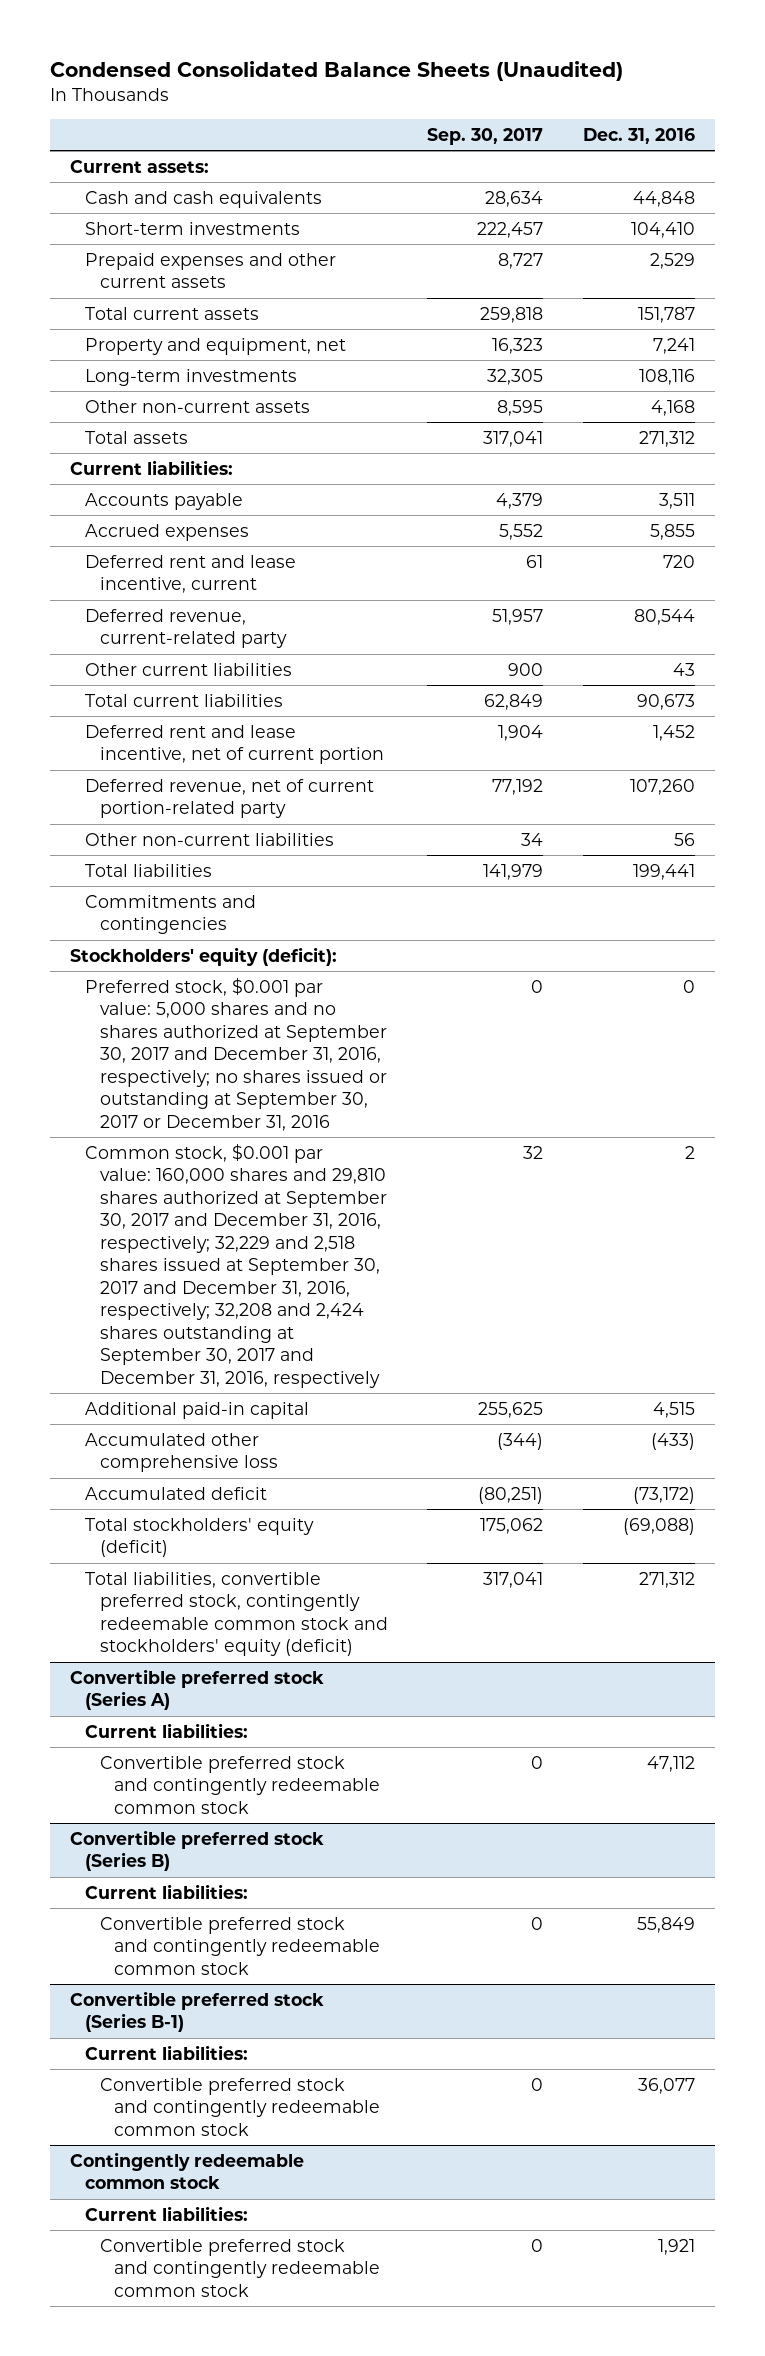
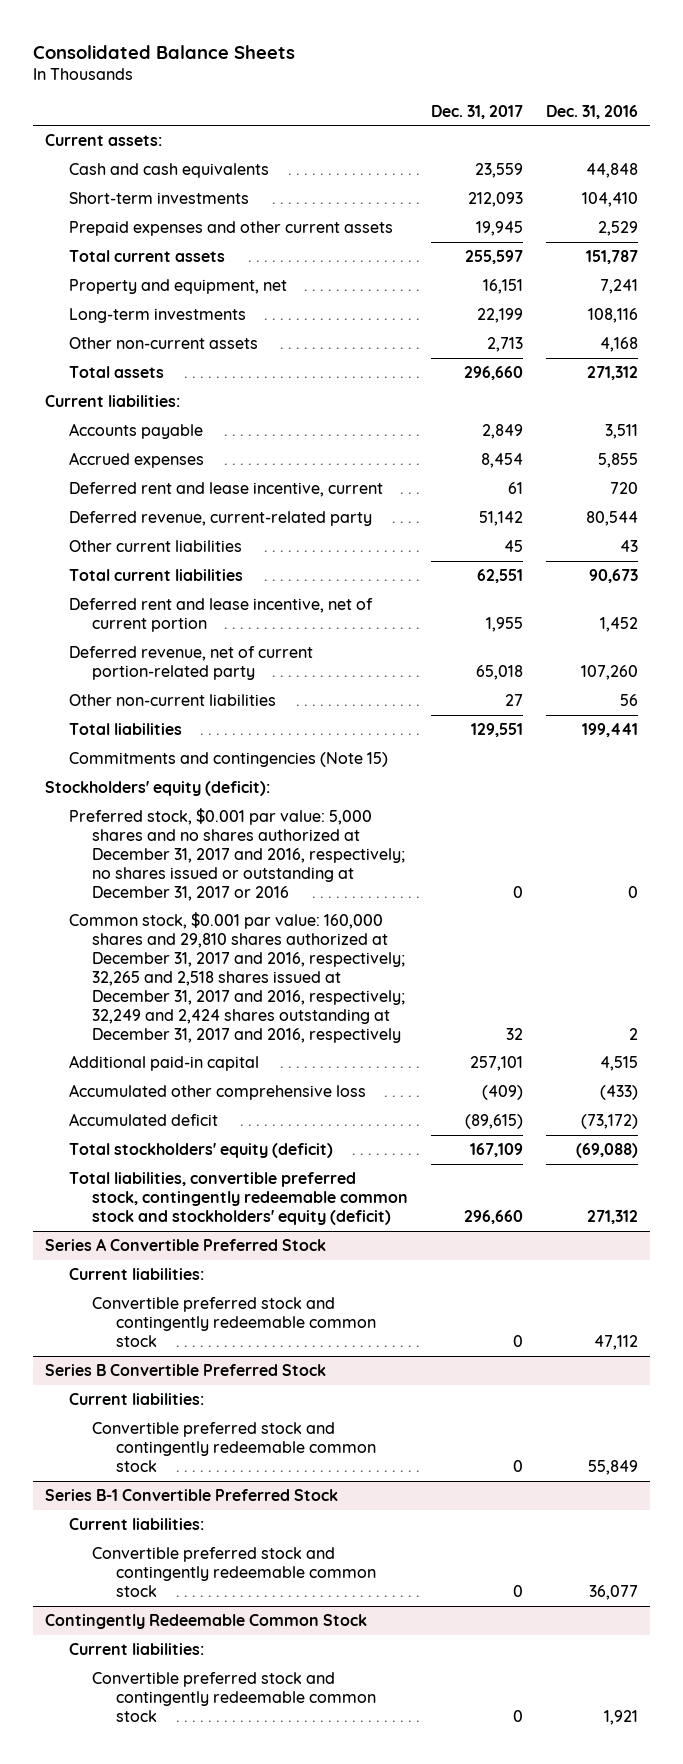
- Condensed Consolidated Balance Sheets (Unaudited)
+ Consolidated Balance Sheets
- | Sep. 30, 2017 | Dec. 31, 2016
+ | Dec. 31, 2017 | Dec. 31, 2016
- Commitments and contingencies
+ Commitments and contingencies (Note 15)
- Preferred stock, $0.001 par value: 5,000 shares and no shares authorized at September 30, 2017 and December 31, 2016, respectively; no shares issued or outstanding at September 30, 2017 or December 31, 2016 | 0 | 0
- Common stock, $0.001 par value: 160,000 shares and 29,810 shares authorized at September 30, 2017 and December 31, 2016, respectively; 32,229 and 2,518 shares issued at September 30, 2017 and December 31, 2016, respectively; 32,208 and 2,424 shares outstanding at September 30, 2017 and December 31, 2016, respectively | 32 | 2
+ Preferred stock, $0.001 par value: 5,000 shares and no shares authorized at December 31, 2017 and 2016, respectively; no shares issued or outstanding at December 31, 2017 or 2016 | 0 | 0
+ Common stock, $0.001 par value: 160,000 shares and 29,810 shares authorized at December 31, 2017 and 2016, respectively; 32,265 and 2,518 shares issued at December 31, 2017 and 2016, respectively; 32,249 and 2,424 shares outstanding at December 31, 2017 and 2016, respectively | 32 | 2
- Convertible preferred stock (Series A)
+ Series A Convertible Preferred Stock
- Convertible preferred stock (Series B)
+ Series B Convertible Preferred Stock
- Convertible preferred stock (Series B-1)
+ Series B-1 Convertible Preferred Stock
- Contingently redeemable common stock
+ Contingently Redeemable Common Stock

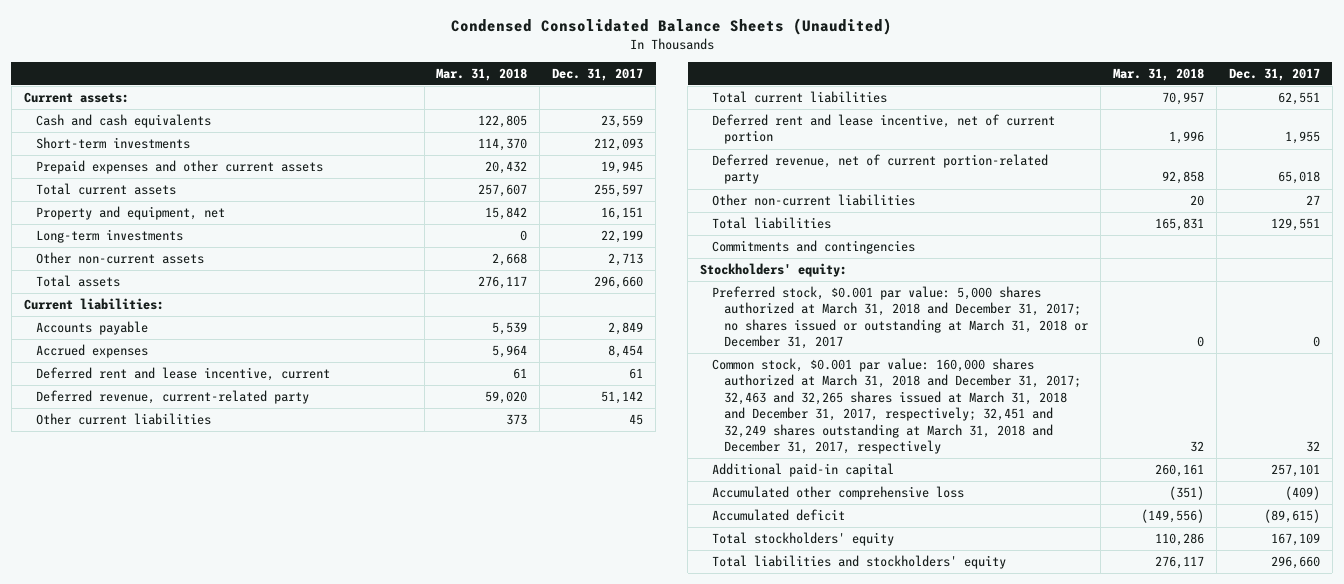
- Consolidated Balance Sheets
+ Condensed Consolidated Balance Sheets (Unaudited)
- | Dec. 31, 2017 | Dec. 31, 2016
+ | Mar. 31, 2018 | Dec. 31, 2017
- Commitments and contingencies (Note 15)
- Stockholders' equity (deficit):
- Preferred stock, $0.001 par value: 5,000 shares and no shares authorized at December 31, 2017 and 2016, respectively; no shares issued or outstanding at December 31, 2017 or 2016 | 0 | 0
- Common stock, $0.001 par value: 160,000 shares and 29,810 shares authorized at December 31, 2017 and 2016, respectively; 32,265 and 2,518 shares issued at December 31, 2017 and 2016, respectively; 32,249 and 2,424 shares outstanding at December 31, 2017 and 2016, respectively | 32 | 2
+ Commitments and contingencies
+ Stockholders' equity:
+ Preferred stock, $0.001 par value: 5,000 shares authorized at March 31, 2018 and December 31, 2017; no shares issued or outstanding at March 31, 2018 or December 31, 2017 | 0 | 0
+ Common stock, $0.001 par value: 160,000 shares authorized at March 31, 2018 and December 31, 2017; 32,463 and 32,265 shares issued at March 31, 2018 and December 31, 2017, respectively; 32,451 and 32,249 shares outstanding at March 31, 2018 and December 31, 2017, respectively | 32 | 32
- Total stockholders' equity (deficit) | 167,109 | (69,088)
- Total liabilities, convertible preferred stock, contingently redeemable common stock and stockholders' equity (deficit) | 296,660 | 271,312
- Series A Convertible Preferred Stock
- Current liabilities:
- Convertible preferred stock and contingently redeemable common stock | 0 | 47,112
- Series B Convertible Preferred Stock
- Current liabilities:
- Convertible preferred stock and contingently redeemable common stock | 0 | 55,849
- Series B-1 Convertible Preferred Stock
- Current liabilities:
- Convertible preferred stock and contingently redeemable common stock | 0 | 36,077
- Contingently Redeemable Common Stock
- Current liabilities:
- Convertible preferred stock and contingently redeemable common stock | 0 | 1,921
+ Total stockholders' equity | 110,286 | 167,109
+ Total liabilities and stockholders' equity | 276,117 | 296,660

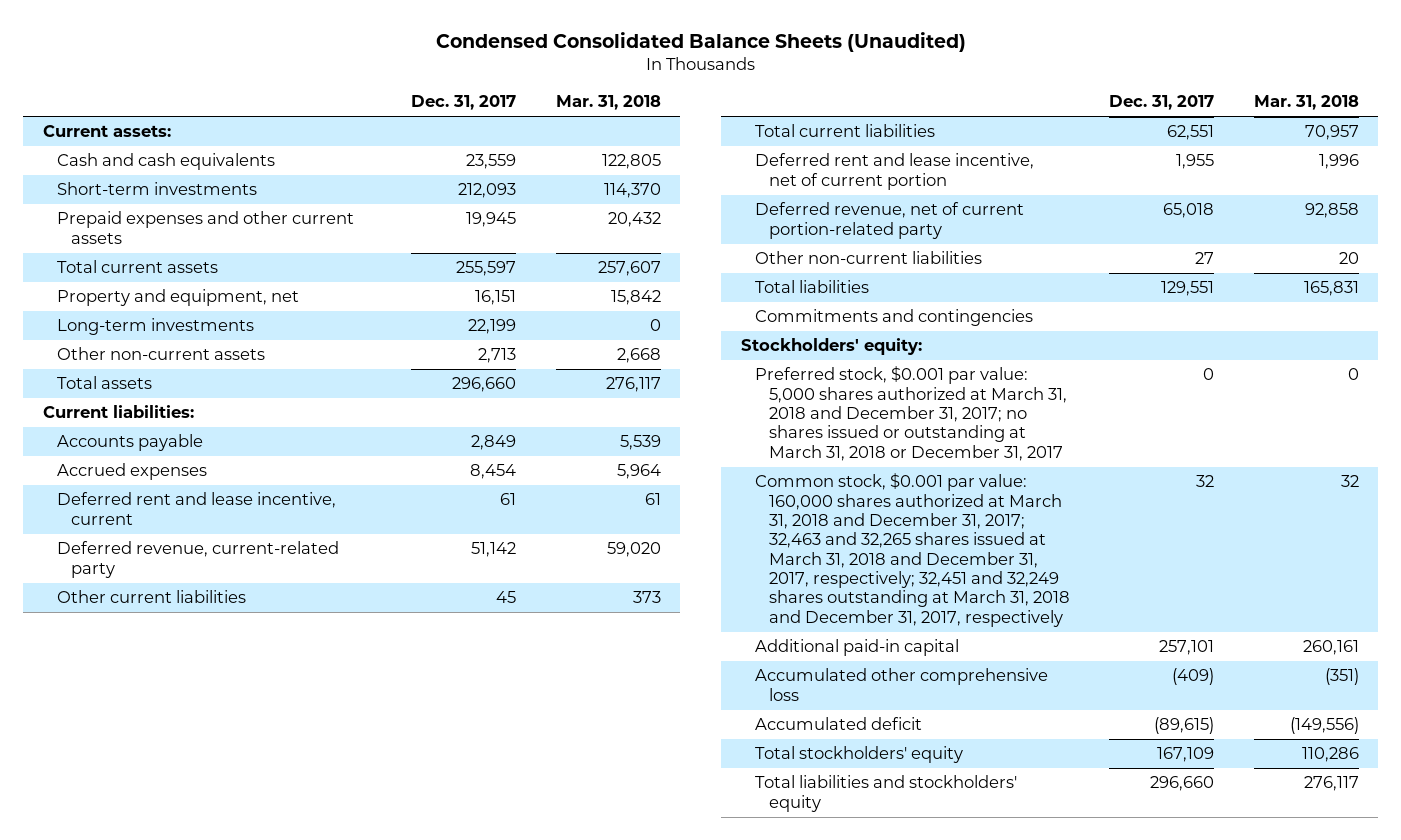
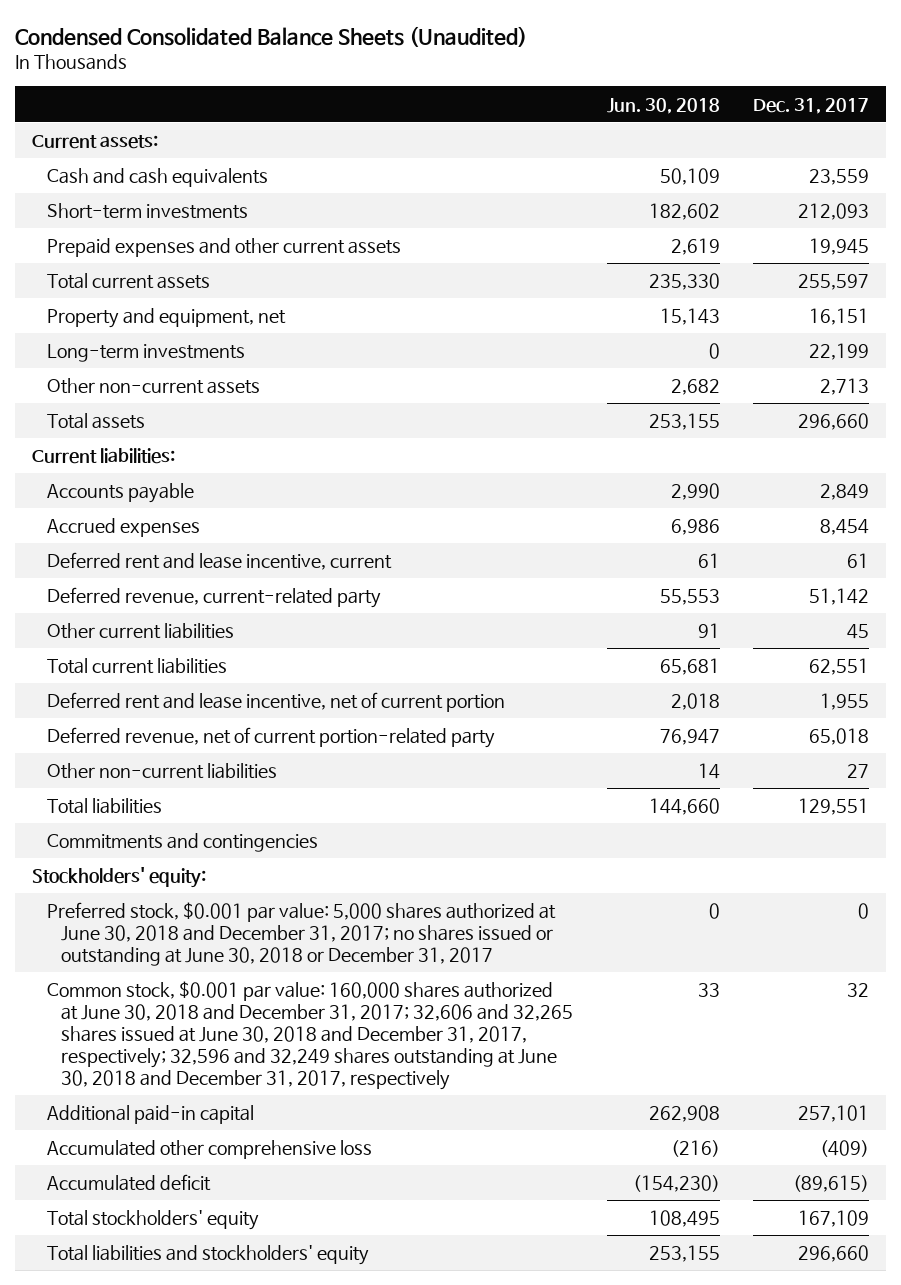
- | Dec. 31, 2017 | Mar. 31, 2018
+ | Jun. 30, 2018 | Dec. 31, 2017
- Preferred stock, $0.001 par value: 5,000 shares authorized at March 31, 2018 and December 31, 2017; no shares issued or outstanding at March 31, 2018 or December 31, 2017 | 0 | 0
- Common stock, $0.001 par value: 160,000 shares authorized at March 31, 2018 and December 31, 2017; 32,463 and 32,265 shares issued at March 31, 2018 and December 31, 2017, respectively; 32,451 and 32,249 shares outstanding at March 31, 2018 and December 31, 2017, respectively | 32 | 32
+ Preferred stock, $0.001 par value: 5,000 shares authorized at June 30, 2018 and December 31, 2017; no shares issued or outstanding at June 30, 2018 or December 31, 2017 | 0 | 0
+ Common stock, $0.001 par value: 160,000 shares authorized at June 30, 2018 and December 31, 2017; 32,606 and 32,265 shares issued at June 30, 2018 and December 31, 2017, respectively; 32,596 and 32,249 shares outstanding at June 30, 2018 and December 31, 2017, respectively | 33 | 32

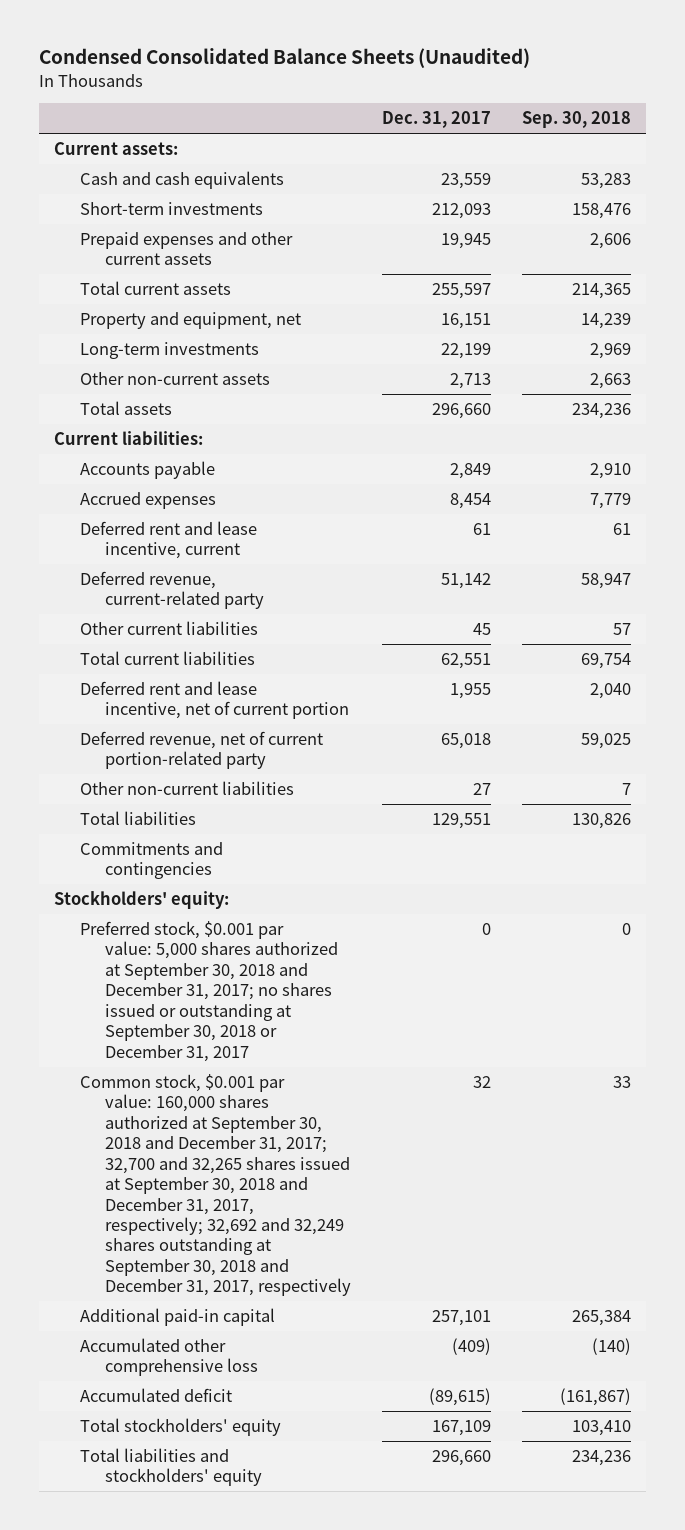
- | Jun. 30, 2018 | Dec. 31, 2017
+ | Dec. 31, 2017 | Sep. 30, 2018
- Preferred stock, $0.001 par value: 5,000 shares authorized at June 30, 2018 and December 31, 2017; no shares issued or outstanding at June 30, 2018 or December 31, 2017 | 0 | 0
- Common stock, $0.001 par value: 160,000 shares authorized at June 30, 2018 and December 31, 2017; 32,606 and 32,265 shares issued at June 30, 2018 and December 31, 2017, respectively; 32,596 and 32,249 shares outstanding at June 30, 2018 and December 31, 2017, respectively | 33 | 32
+ Preferred stock, $0.001 par value: 5,000 shares authorized at September 30, 2018 and December 31, 2017; no shares issued or outstanding at September 30, 2018 or December 31, 2017 | 0 | 0
+ Common stock, $0.001 par value: 160,000 shares authorized at September 30, 2018 and December 31, 2017; 32,700 and 32,265 shares issued at September 30, 2018 and December 31, 2017, respectively; 32,692 and 32,249 shares outstanding at September 30, 2018 and December 31, 2017, respectively | 32 | 33

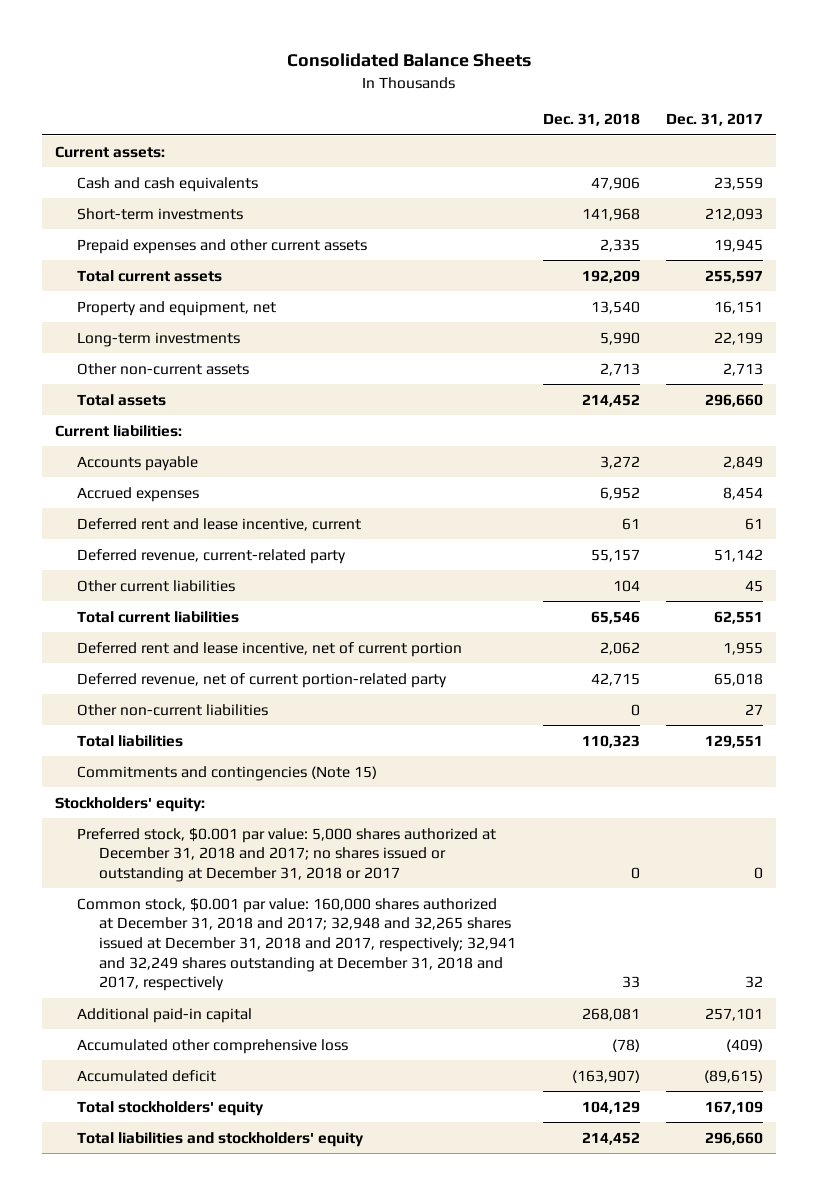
- Condensed Consolidated Balance Sheets (Unaudited)
+ Consolidated Balance Sheets
- | Dec. 31, 2017 | Sep. 30, 2018
+ | Dec. 31, 2018 | Dec. 31, 2017
- Commitments and contingencies
+ Commitments and contingencies (Note 15)
- Preferred stock, $0.001 par value: 5,000 shares authorized at September 30, 2018 and December 31, 2017; no shares issued or outstanding at September 30, 2018 or December 31, 2017 | 0 | 0
- Common stock, $0.001 par value: 160,000 shares authorized at September 30, 2018 and December 31, 2017; 32,700 and 32,265 shares issued at September 30, 2018 and December 31, 2017, respectively; 32,692 and 32,249 shares outstanding at September 30, 2018 and December 31, 2017, respectively | 32 | 33
+ Preferred stock, $0.001 par value: 5,000 shares authorized at December 31, 2018 and 2017; no shares issued or outstanding at December 31, 2018 or 2017 | 0 | 0
+ Common stock, $0.001 par value: 160,000 shares authorized at December 31, 2018 and 2017; 32,948 and 32,265 shares issued at December 31, 2018 and 2017, respectively; 32,941 and 32,249 shares outstanding at December 31, 2018 and 2017, respectively | 33 | 32

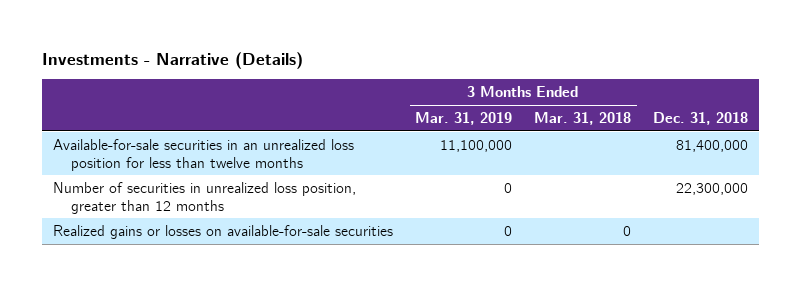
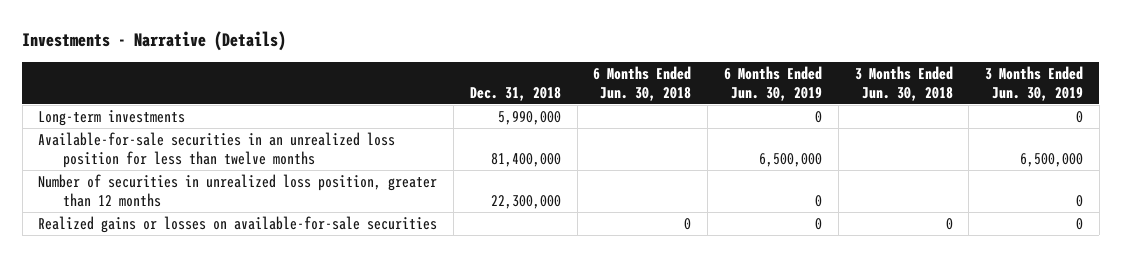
- | 3 Months Ended Mar. 31, 2019 | 3 Months Ended Mar. 31, 2018 | Dec. 31, 2018
+ | Dec. 31, 2018 | 6 Months Ended Jun. 30, 2018 | 6 Months Ended Jun. 30, 2019 | 3 Months Ended Jun. 30, 2018 | 3 Months Ended Jun. 30, 2019
+ Long-term investments | 5,990,000 | | 0 | | 0

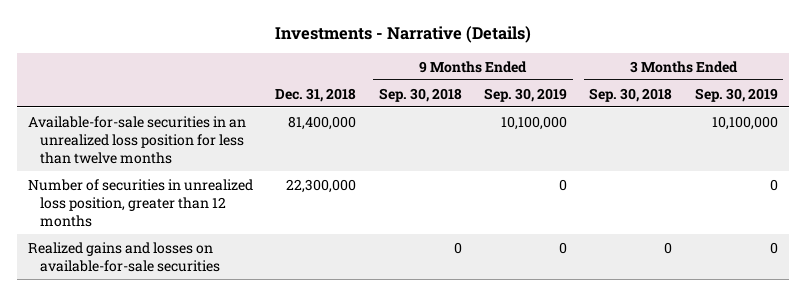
- | Dec. 31, 2018 | 6 Months Ended Jun. 30, 2018 | 6 Months Ended Jun. 30, 2019 | 3 Months Ended Jun. 30, 2018 | 3 Months Ended Jun. 30, 2019
+ | Dec. 31, 2018 | 9 Months Ended Sep. 30, 2018 | 9 Months Ended Sep. 30, 2019 | 3 Months Ended Sep. 30, 2018 | 3 Months Ended Sep. 30, 2019
- Long-term investments | 5,990,000 | | 0 | | 0
- Realized gains or losses on available-for-sale securities | | 0 | 0 | 0 | 0
+ Realized gains and losses on available-for-sale securities | | 0 | 0 | 0 | 0

